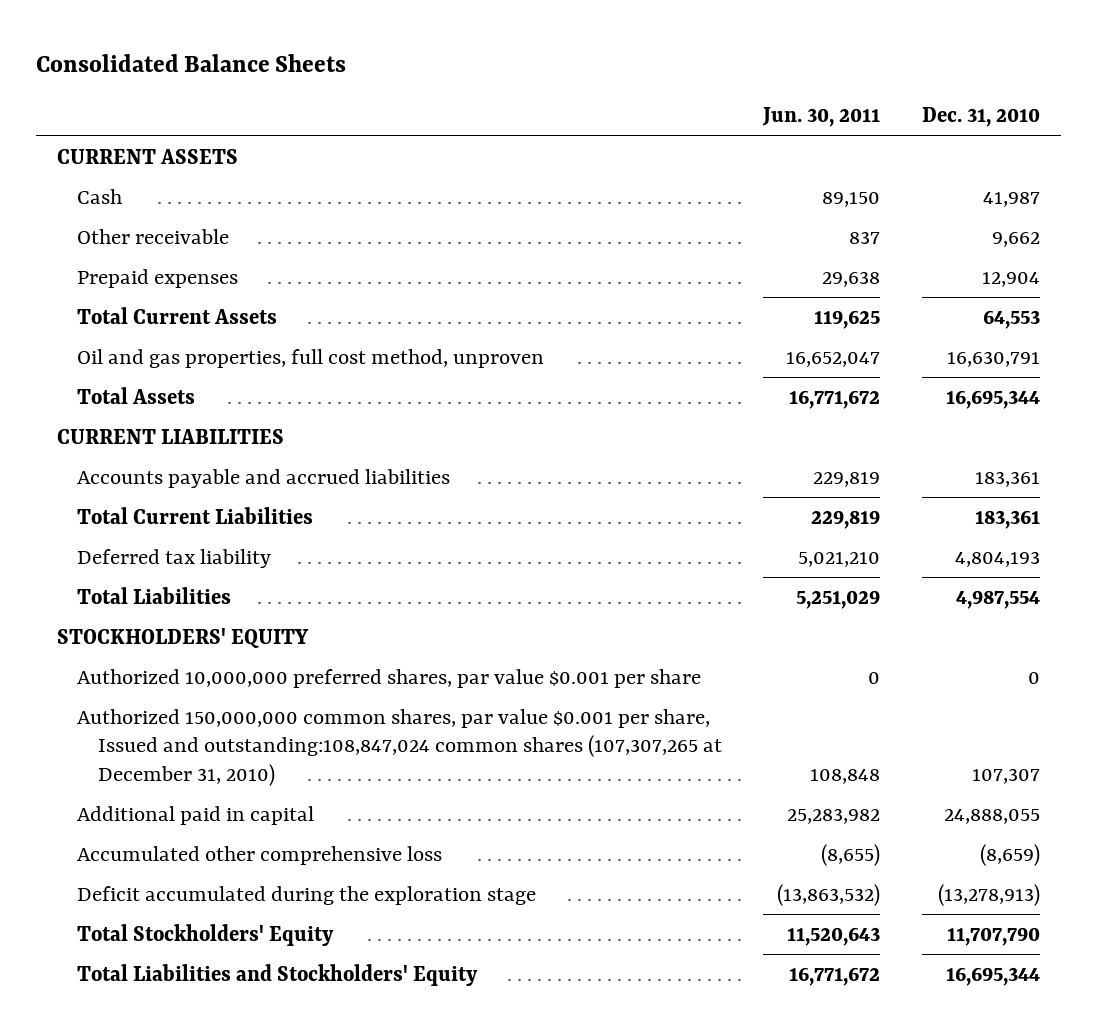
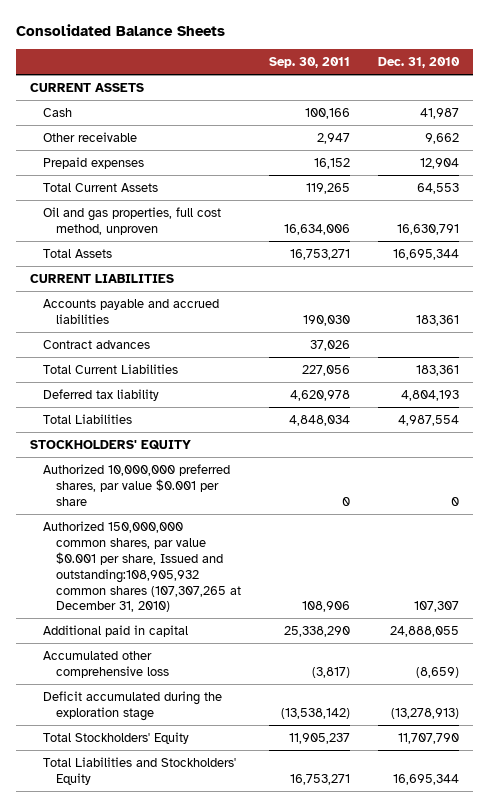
- | Jun. 30, 2011 | Dec. 31, 2010
+ | Sep. 30, 2011 | Dec. 31, 2010
+ Contract advances | 37,026 |
- Authorized 150,000,000 common shares, par value $0.001 per share, Issued and outstanding:108,847,024 common shares (107,307,265 at December 31, 2010) | 108,848 | 107,307
+ Authorized 150,000,000 common shares, par value $0.001 per share, Issued and outstanding:108,905,932 common shares (107,307,265 at December 31, 2010) | 108,906 | 107,307

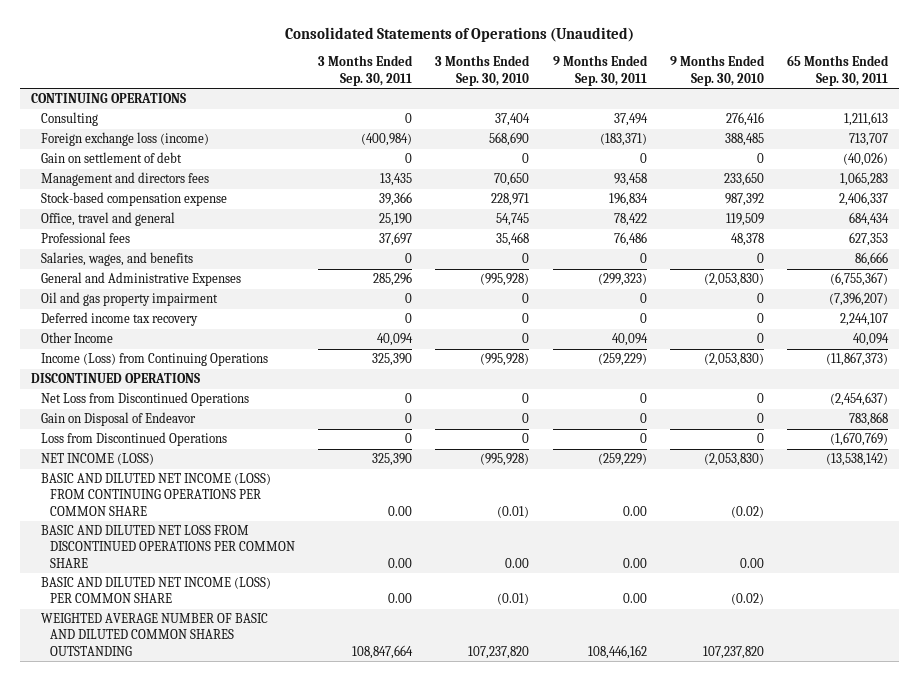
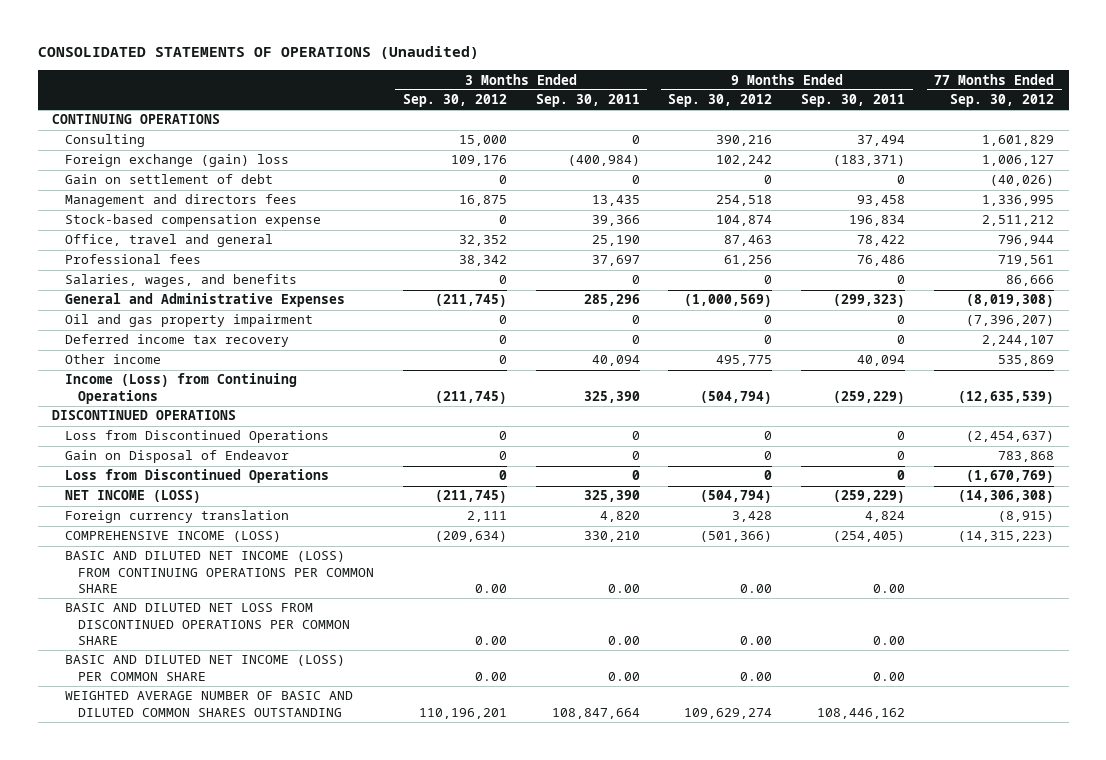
- Consolidated Statements of Operations (Unaudited)
+ CONSOLIDATED STATEMENTS OF OPERATIONS (Unaudited)
- | 3 Months Ended Sep. 30, 2011 | 3 Months Ended Sep. 30, 2010 | 9 Months Ended Sep. 30, 2011 | 9 Months Ended Sep. 30, 2010 | 65 Months Ended Sep. 30, 2011
+ | 3 Months Ended Sep. 30, 2012 | 3 Months Ended Sep. 30, 2011 | 9 Months Ended Sep. 30, 2012 | 9 Months Ended Sep. 30, 2011 | 77 Months Ended Sep. 30, 2012
- Foreign exchange loss (income) | (400,984) | 568,690 | (183,371) | 388,485 | 713,707
+ Foreign exchange (gain) loss | 109,176 | (400,984) | 102,242 | (183,371) | 1,006,127
- Other Income | 40,094 | 0 | 40,094 | 0 | 40,094
+ Other income | 0 | 40,094 | 495,775 | 40,094 | 535,869
- Net Loss from Discontinued Operations | 0 | 0 | 0 | 0 | (2,454,637)
+ Loss from Discontinued Operations | 0 | 0 | 0 | 0 | (2,454,637)
+ Foreign currency translation | 2,111 | 4,820 | 3,428 | 4,824 | (8,915)
+ COMPREHENSIVE INCOME (LOSS) | (209,634) | 330,210 | (501,366) | (254,405) | (14,315,223)

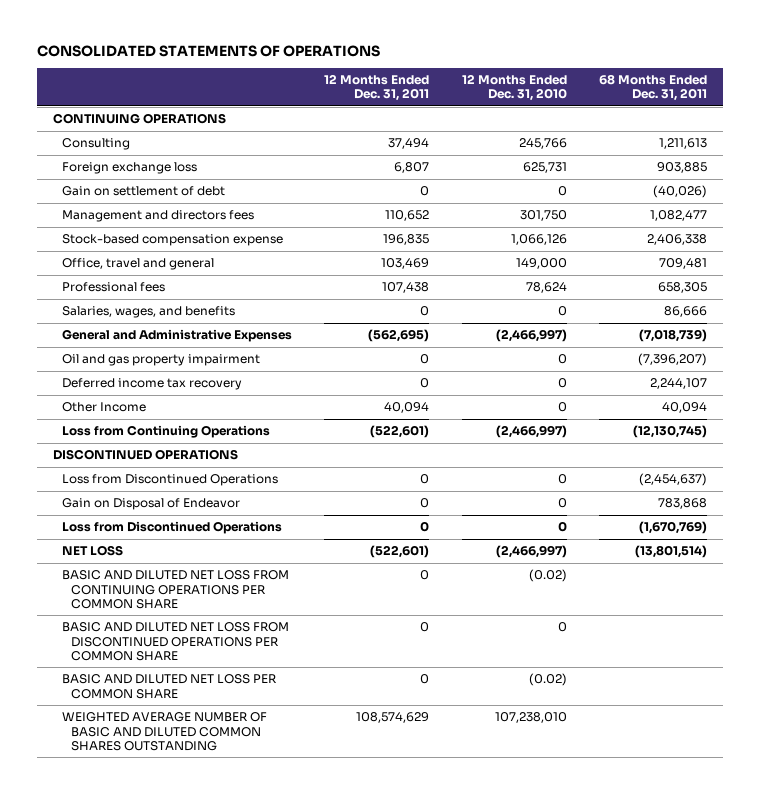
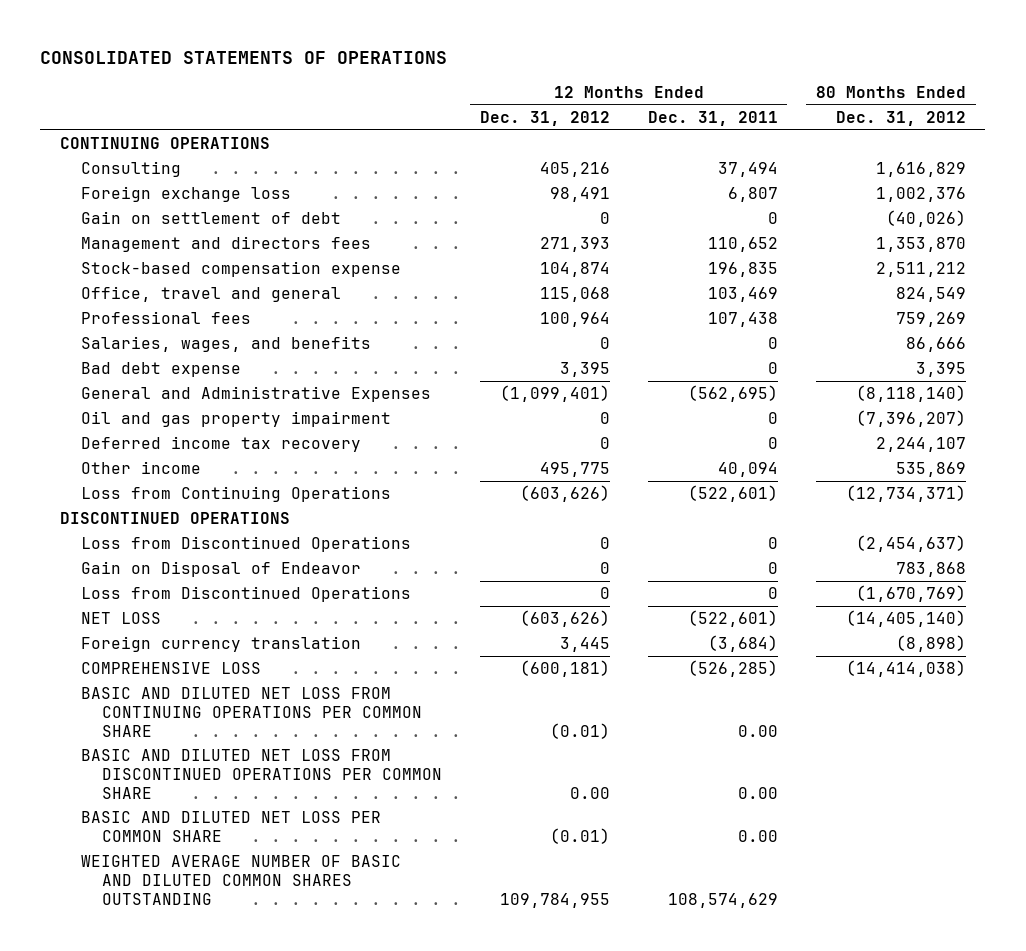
- | 12 Months Ended Dec. 31, 2011 | 12 Months Ended Dec. 31, 2010 | 68 Months Ended Dec. 31, 2011
+ | 12 Months Ended Dec. 31, 2012 | 12 Months Ended Dec. 31, 2011 | 80 Months Ended Dec. 31, 2012
+ Bad debt expense | 3,395 | 0 | 3,395
- Other Income | 40,094 | 0 | 40,094
+ Other income | 495,775 | 40,094 | 535,869
- BASIC AND DILUTED NET LOSS FROM CONTINUING OPERATIONS PER COMMON SHARE | 0 | (0.02) |
- BASIC AND DILUTED NET LOSS FROM DISCONTINUED OPERATIONS PER COMMON SHARE | 0 | 0 |
- BASIC AND DILUTED NET LOSS PER COMMON SHARE | 0 | (0.02) |
+ Foreign currency translation | 3,445 | (3,684) | (8,898)
+ COMPREHENSIVE LOSS | (600,181) | (526,285) | (14,414,038)
+ BASIC AND DILUTED NET LOSS FROM CONTINUING OPERATIONS PER COMMON SHARE | (0.01) | 0.00 |
+ BASIC AND DILUTED NET LOSS FROM DISCONTINUED OPERATIONS PER COMMON SHARE | 0.00 | 0.00 |
+ BASIC AND DILUTED NET LOSS PER COMMON SHARE | (0.01) | 0.00 |

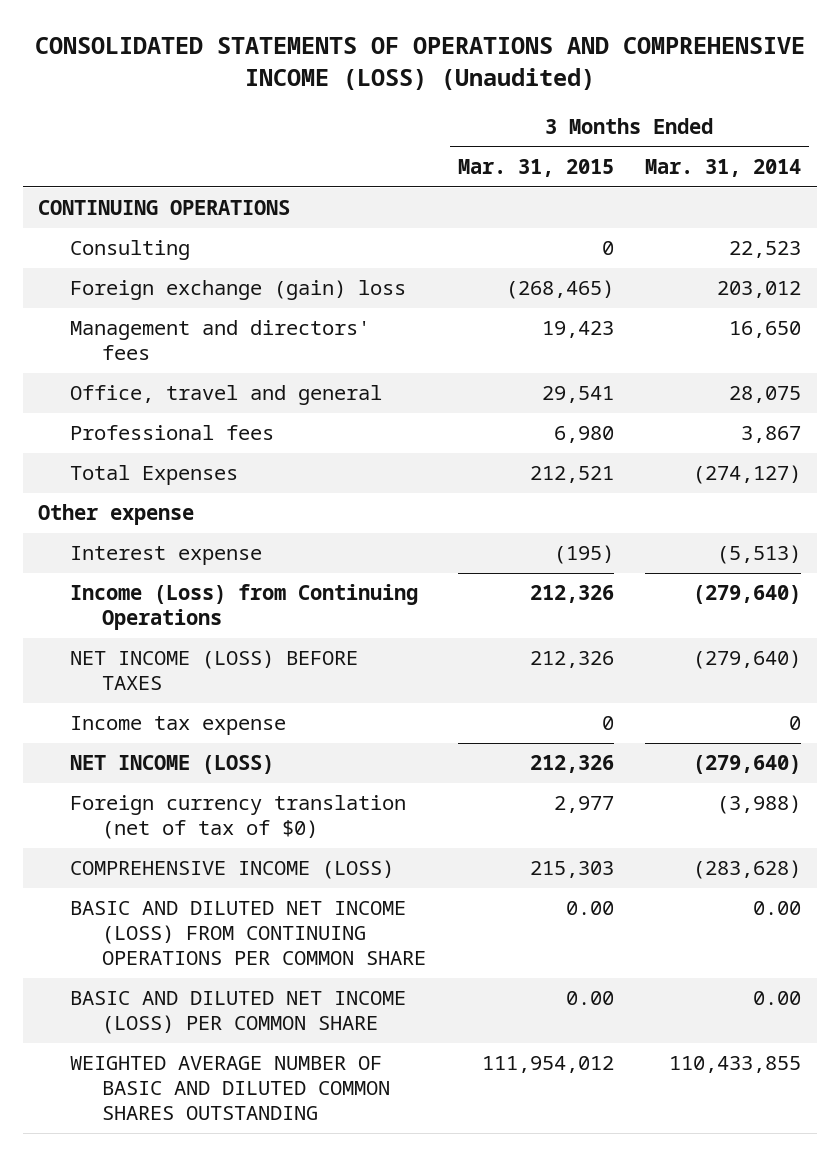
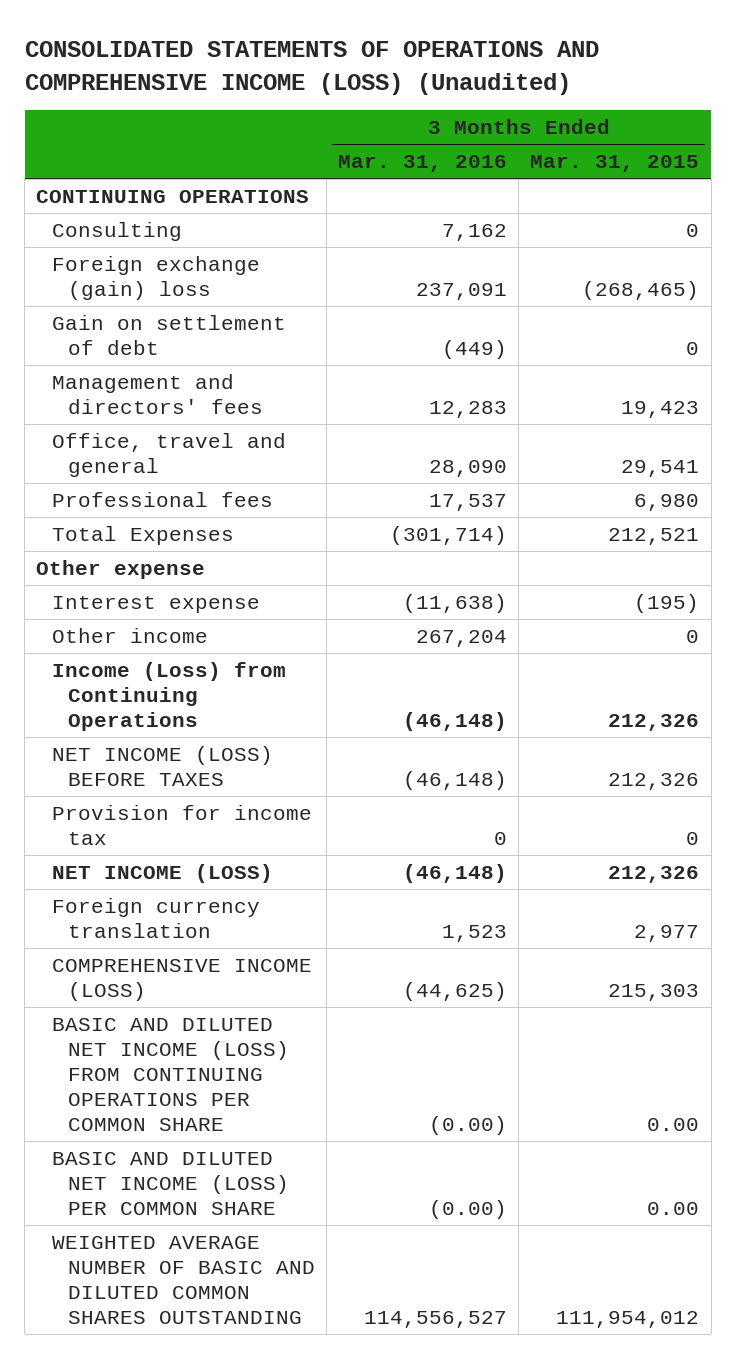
- | 3 Months Ended Mar. 31, 2015 | 3 Months Ended Mar. 31, 2014
+ | 3 Months Ended Mar. 31, 2016 | 3 Months Ended Mar. 31, 2015
+ Gain on settlement of debt | (449) | 0
+ Other income | 267,204 | 0
- Income tax expense | 0 | 0
+ Provision for income tax | 0 | 0
- Foreign currency translation (net of tax of $0) | 2,977 | (3,988)
+ Foreign currency translation | 1,523 | 2,977

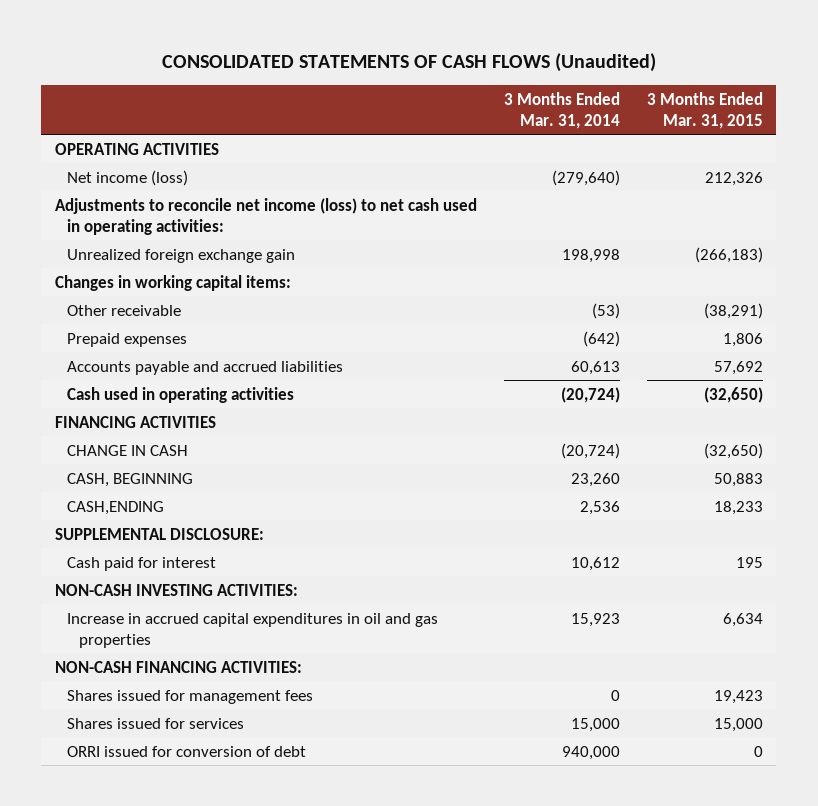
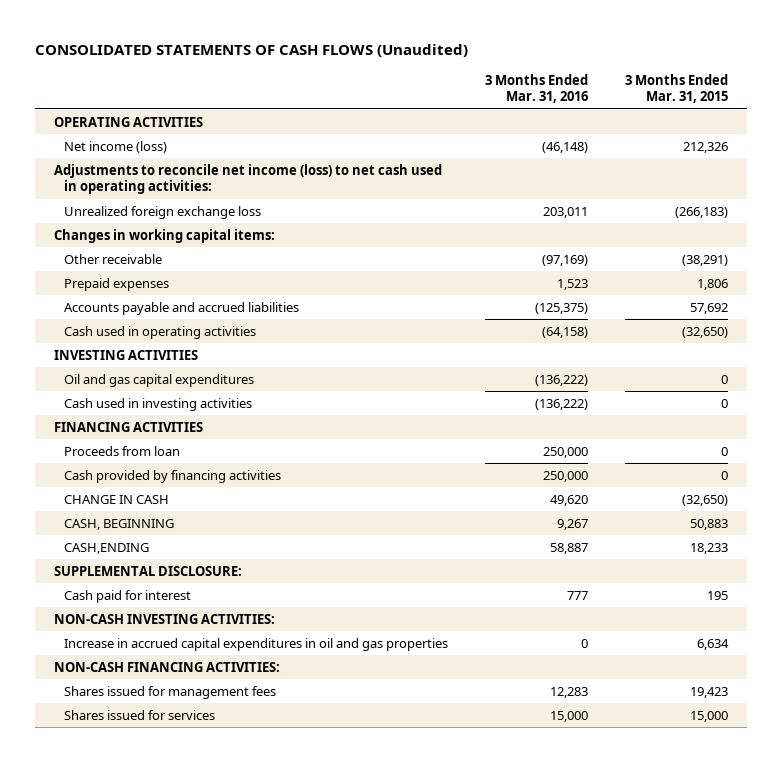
- | 3 Months Ended Mar. 31, 2014 | 3 Months Ended Mar. 31, 2015
+ | 3 Months Ended Mar. 31, 2016 | 3 Months Ended Mar. 31, 2015
- Unrealized foreign exchange gain | 198,998 | (266,183)
+ Unrealized foreign exchange loss | 203,011 | (266,183)
+ INVESTING ACTIVITIES
+ Oil and gas capital expenditures | (136,222) | 0
+ Cash used in investing activities | (136,222) | 0
+ Proceeds from loan | 250,000 | 0
+ Cash provided by financing activities | 250,000 | 0
- ORRI issued for conversion of debt | 940,000 | 0

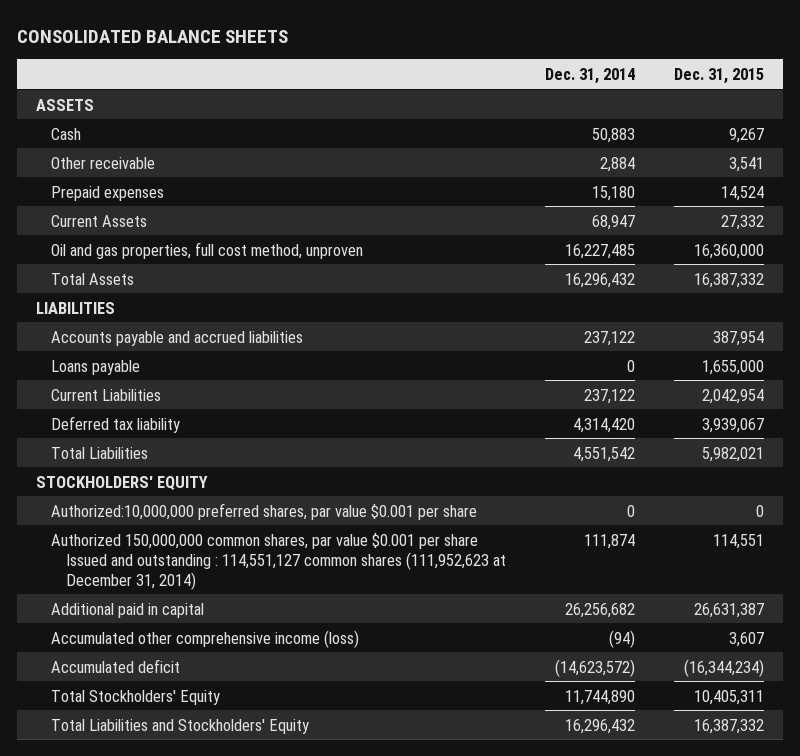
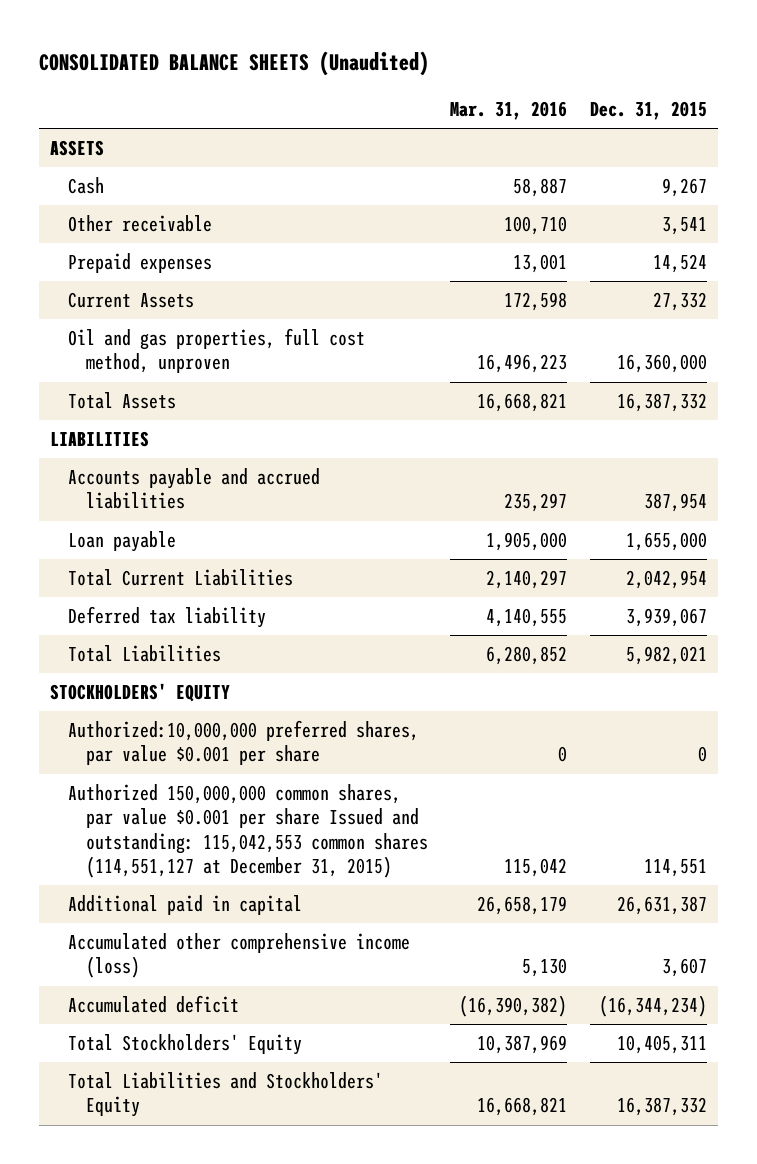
- CONSOLIDATED BALANCE SHEETS
+ CONSOLIDATED BALANCE SHEETS (Unaudited)
- | Dec. 31, 2014 | Dec. 31, 2015
+ | Mar. 31, 2016 | Dec. 31, 2015
- Loans payable | 0 | 1,655,000
- Current Liabilities | 237,122 | 2,042,954
+ Loan payable | 1,905,000 | 1,655,000
+ Total Current Liabilities | 2,140,297 | 2,042,954
- Authorized 150,000,000 common shares, par value $0.001 per share Issued and outstanding : 114,551,127 common shares (111,952,623 at December 31, 2014) | 111,874 | 114,551
+ Authorized 150,000,000 common shares, par value $0.001 per share Issued and outstanding: 115,042,553 common shares (114,551,127 at December 31, 2015) | 115,042 | 114,551

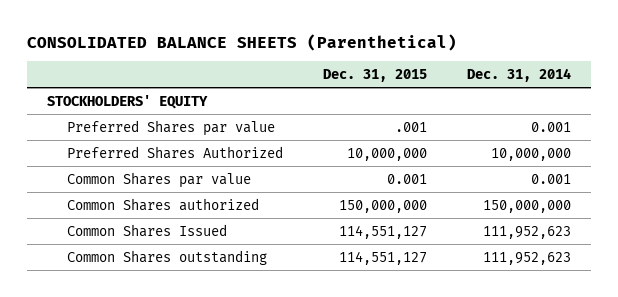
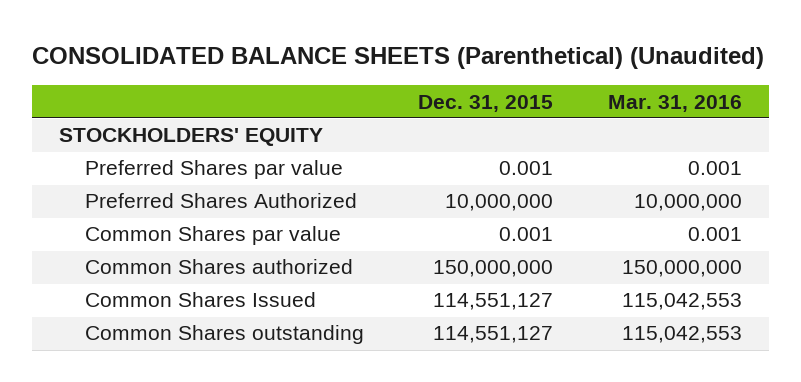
- CONSOLIDATED BALANCE SHEETS (Parenthetical)
+ CONSOLIDATED BALANCE SHEETS (Parenthetical) (Unaudited)
- | Dec. 31, 2015 | Dec. 31, 2014
+ | Dec. 31, 2015 | Mar. 31, 2016
- Preferred Shares par value | .001 | 0.001
+ Preferred Shares par value | 0.001 | 0.001

